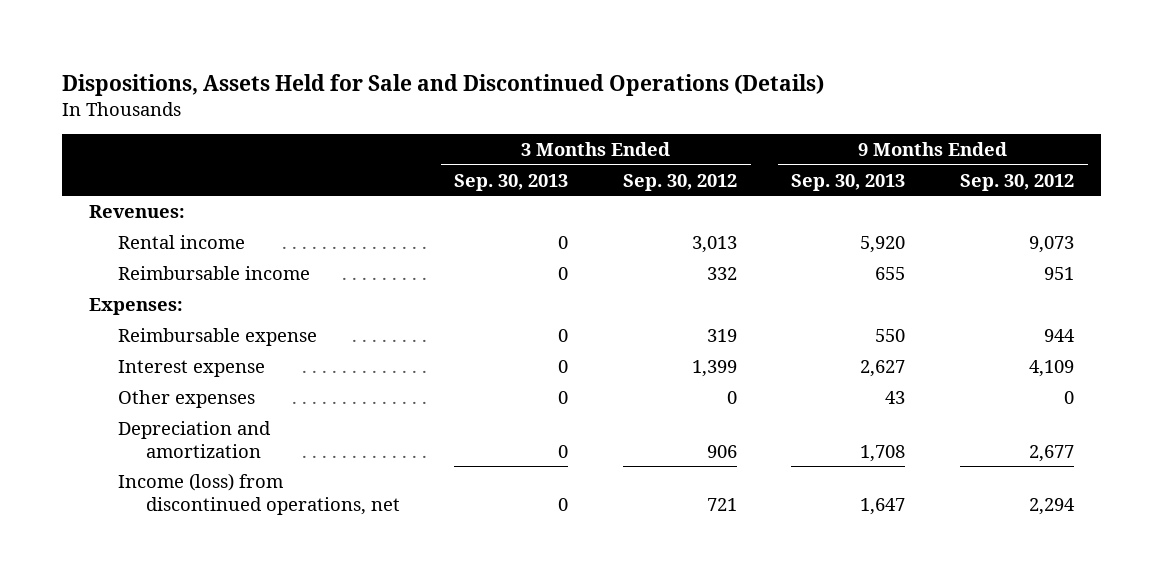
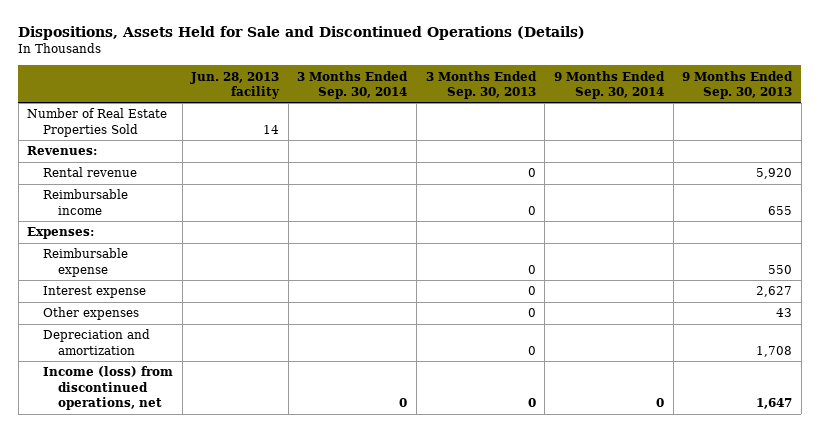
- | 3 Months Ended Sep. 30, 2013 | 3 Months Ended Sep. 30, 2012 | 9 Months Ended Sep. 30, 2013 | 9 Months Ended Sep. 30, 2012
+ | Jun. 28, 2013 facility | 3 Months Ended Sep. 30, 2014 | 3 Months Ended Sep. 30, 2013 | 9 Months Ended Sep. 30, 2014 | 9 Months Ended Sep. 30, 2013
+ Number of Real Estate Properties Sold | 14 | | | |
- Rental income | 0 | 3,013 | 5,920 | 9,073
+ Rental revenue | | | 0 | | 5,920

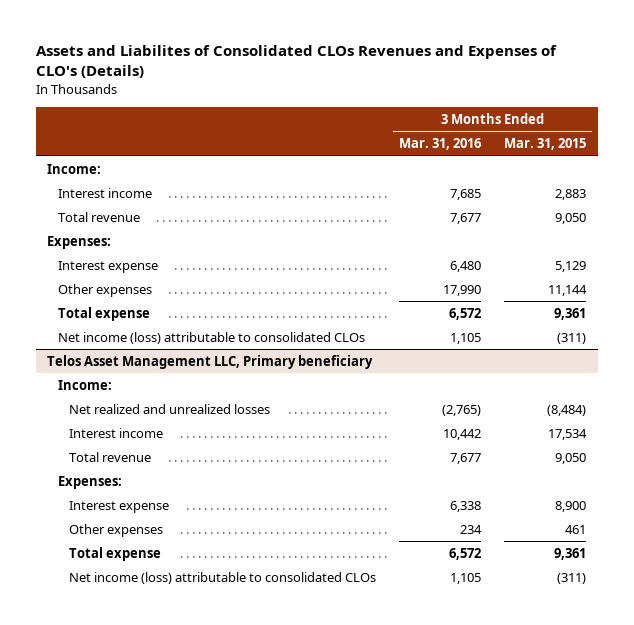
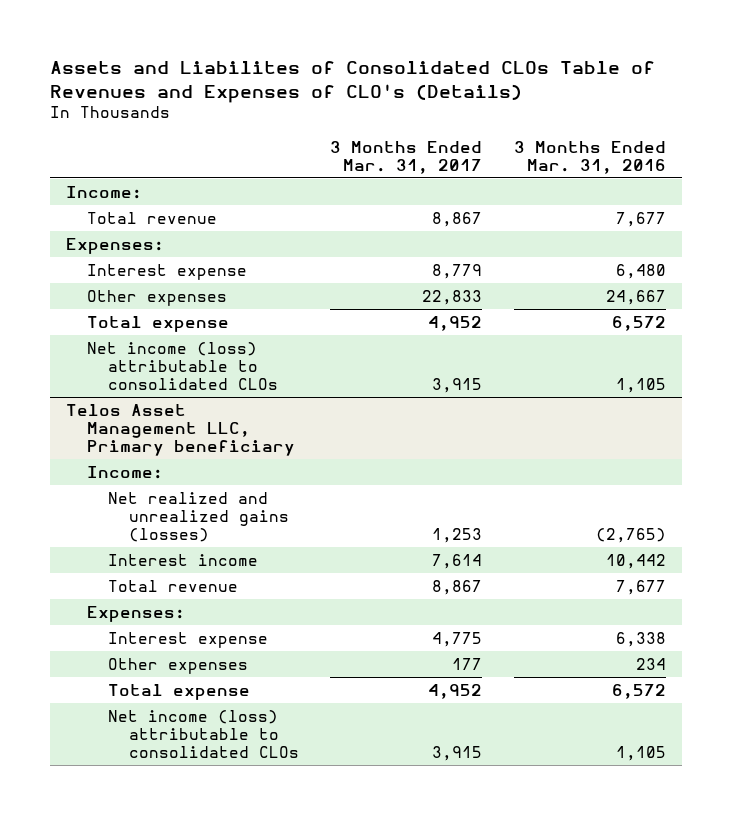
- Assets and Liabilites of Consolidated CLOs Revenues and Expenses of CLO's (Details)
+ Assets and Liabilites of Consolidated CLOs Table of Revenues and Expenses of CLO's (Details)
- | 3 Months Ended Mar. 31, 2016 | 3 Months Ended Mar. 31, 2015
+ | 3 Months Ended Mar. 31, 2017 | 3 Months Ended Mar. 31, 2016
- Interest income | 7,685 | 2,883
- Other expenses | 17,990 | 11,144
+ Other expenses | 22,833 | 24,667
@ Telos Asset Management LLC, Primary beneficiary
- Net realized and unrealized losses | (2,765) | (8,484)
+ Net realized and unrealized gains (losses) | 1,253 | (2,765)

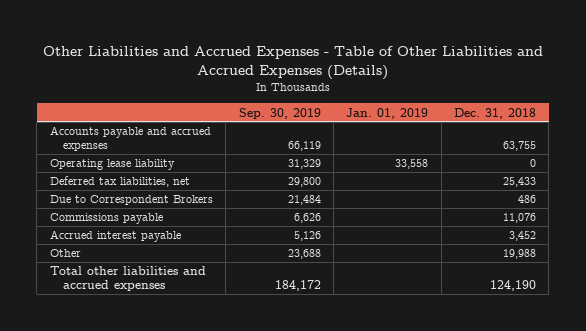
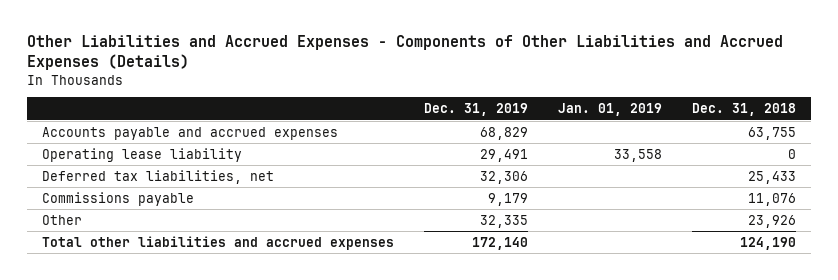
- Other Liabilities and Accrued Expenses - Table of Other Liabilities and Accrued Expenses (Details)
+ Other Liabilities and Accrued Expenses - Components of Other Liabilities and Accrued Expenses (Details)
- | Sep. 30, 2019 | Jan. 01, 2019 | Dec. 31, 2018
+ | Dec. 31, 2019 | Jan. 01, 2019 | Dec. 31, 2018
- Due to Correspondent Brokers | 21,484 | | 486
- Accrued interest payable | 5,126 | | 3,452
- Other | 23,688 | | 19,988
+ Other | 32,335 | | 23,926

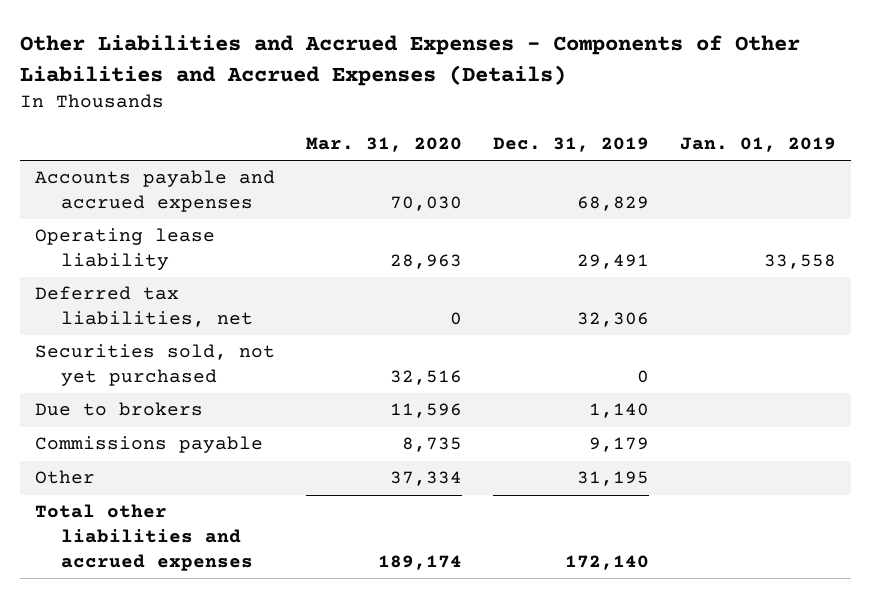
- | Dec. 31, 2019 | Jan. 01, 2019 | Dec. 31, 2018
+ | Mar. 31, 2020 | Dec. 31, 2019 | Jan. 01, 2019
+ Securities sold, not yet purchased | 32,516 | 0 |
+ Due to brokers | 11,596 | 1,140 |
- Other | 32,335 | | 23,926
+ Other | 37,334 | 31,195 |

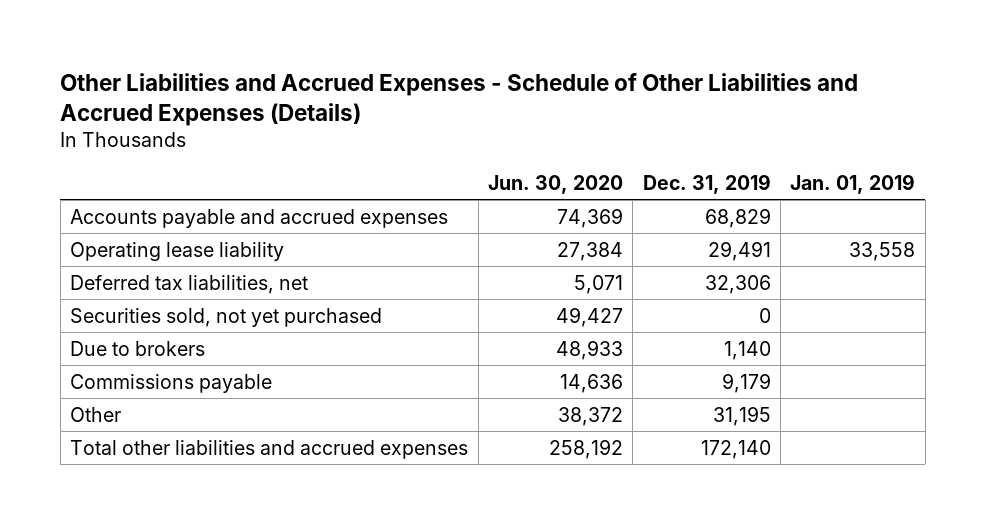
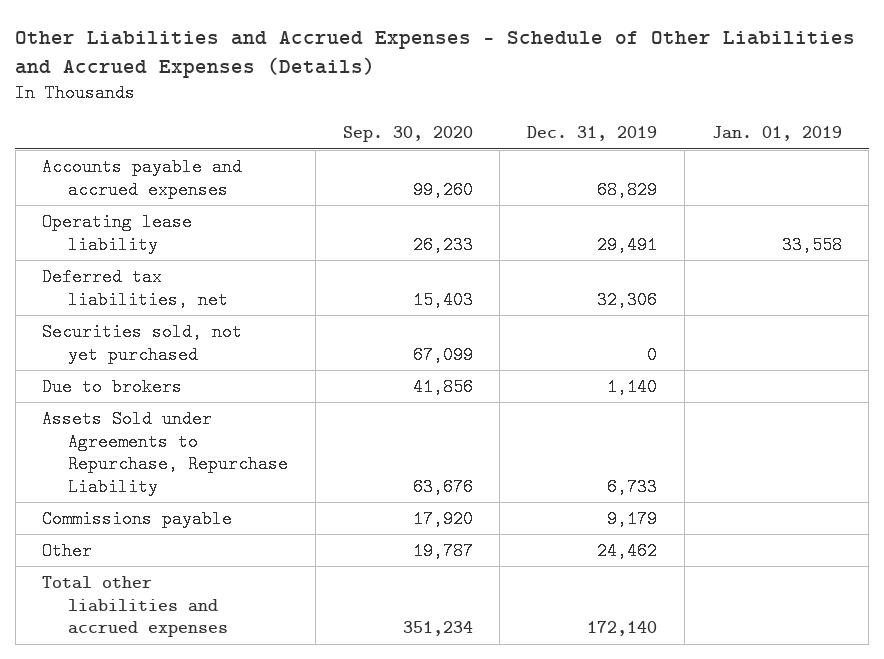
- | Jun. 30, 2020 | Dec. 31, 2019 | Jan. 01, 2019
+ | Sep. 30, 2020 | Dec. 31, 2019 | Jan. 01, 2019
+ Assets Sold under Agreements to Repurchase, Repurchase Liability | 63,676 | 6,733 |
- Other | 38,372 | 31,195 |
+ Other | 19,787 | 24,462 |

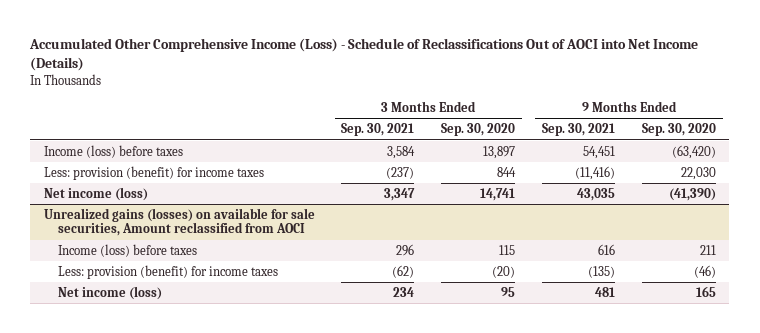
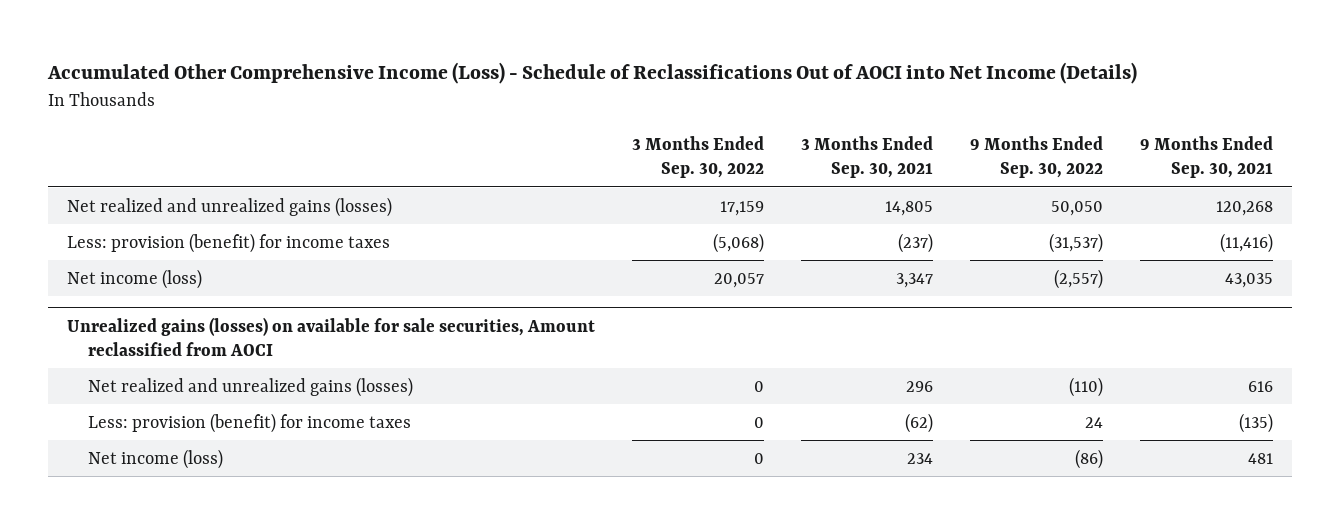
- | 3 Months Ended Sep. 30, 2021 | 3 Months Ended Sep. 30, 2020 | 9 Months Ended Sep. 30, 2021 | 9 Months Ended Sep. 30, 2020
+ | 3 Months Ended Sep. 30, 2022 | 3 Months Ended Sep. 30, 2021 | 9 Months Ended Sep. 30, 2022 | 9 Months Ended Sep. 30, 2021
- Income (loss) before taxes | 3,584 | 13,897 | 54,451 | (63,420)
+ Net realized and unrealized gains (losses) | 17,159 | 14,805 | 50,050 | 120,268
@ Unrealized gains (losses) on available for sale securities, Amount reclassified from AOCI
- Income (loss) before taxes | 296 | 115 | 616 | 211
+ Net realized and unrealized gains (losses) | 0 | 296 | (110) | 616

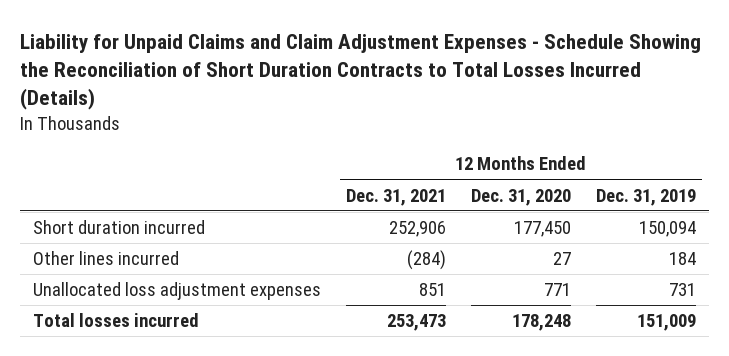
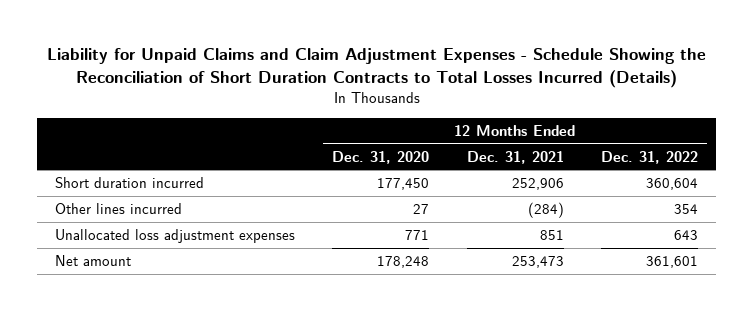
- | 12 Months Ended Dec. 31, 2021 | 12 Months Ended Dec. 31, 2020 | 12 Months Ended Dec. 31, 2019
+ | 12 Months Ended Dec. 31, 2020 | 12 Months Ended Dec. 31, 2021 | 12 Months Ended Dec. 31, 2022
- Total losses incurred | 253,473 | 178,248 | 151,009
+ Net amount | 178,248 | 253,473 | 361,601

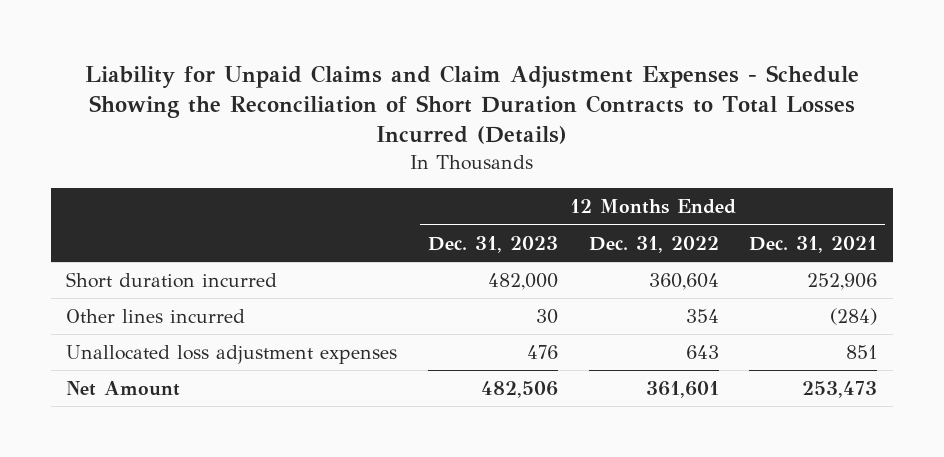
- | 12 Months Ended Dec. 31, 2020 | 12 Months Ended Dec. 31, 2021 | 12 Months Ended Dec. 31, 2022
+ | 12 Months Ended Dec. 31, 2023 | 12 Months Ended Dec. 31, 2022 | 12 Months Ended Dec. 31, 2021
- Net amount | 178,248 | 253,473 | 361,601
+ Net Amount | 482,506 | 361,601 | 253,473

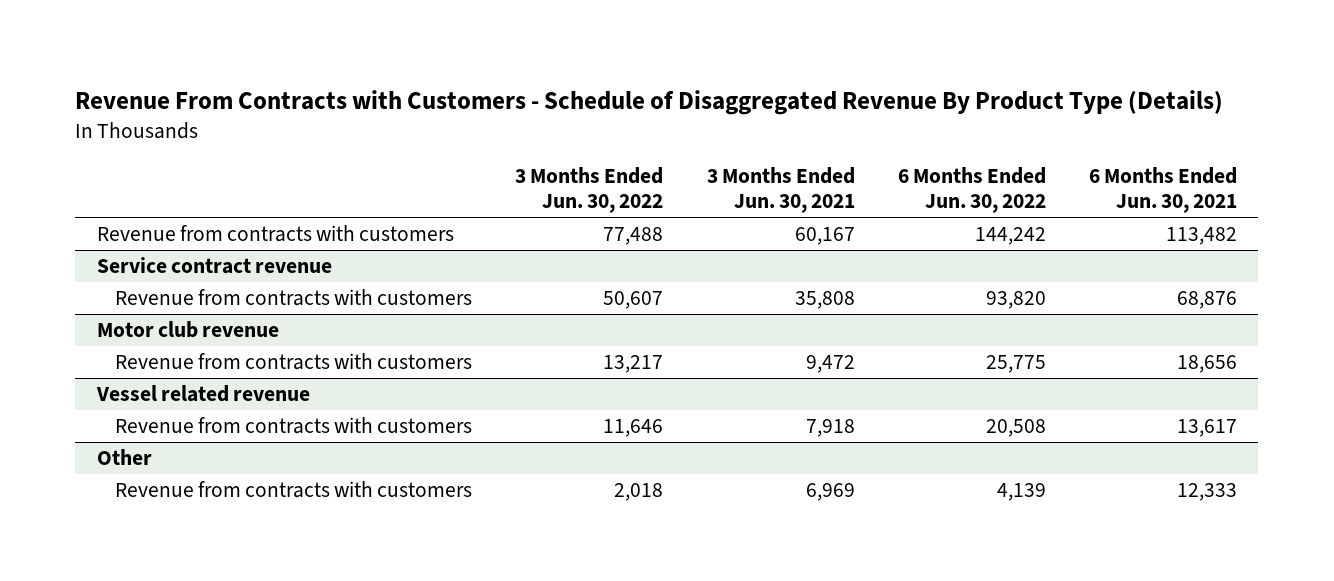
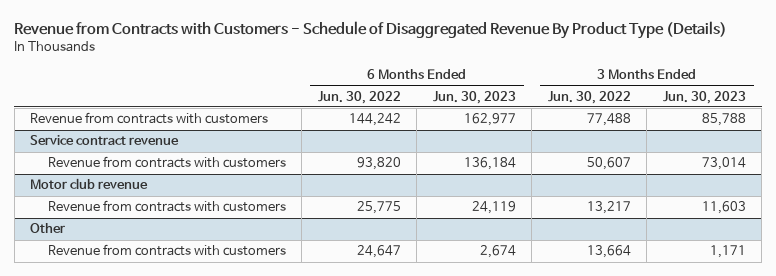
- Revenue From Contracts with Customers - Schedule of Disaggregated Revenue By Product Type (Details)
+ Revenue from Contracts with Customers - Schedule of Disaggregated Revenue By Product Type (Details)
- | 3 Months Ended Jun. 30, 2022 | 3 Months Ended Jun. 30, 2021 | 6 Months Ended Jun. 30, 2022 | 6 Months Ended Jun. 30, 2021
+ | 6 Months Ended Jun. 30, 2022 | 6 Months Ended Jun. 30, 2023 | 3 Months Ended Jun. 30, 2022 | 3 Months Ended Jun. 30, 2023
- Vessel related revenue
- Revenue from contracts with customers | 11,646 | 7,918 | 20,508 | 13,617
@ Other
- Revenue from contracts with customers | 2,018 | 6,969 | 4,139 | 12,333
+ Revenue from contracts with customers | 24,647 | 2,674 | 13,664 | 1,171

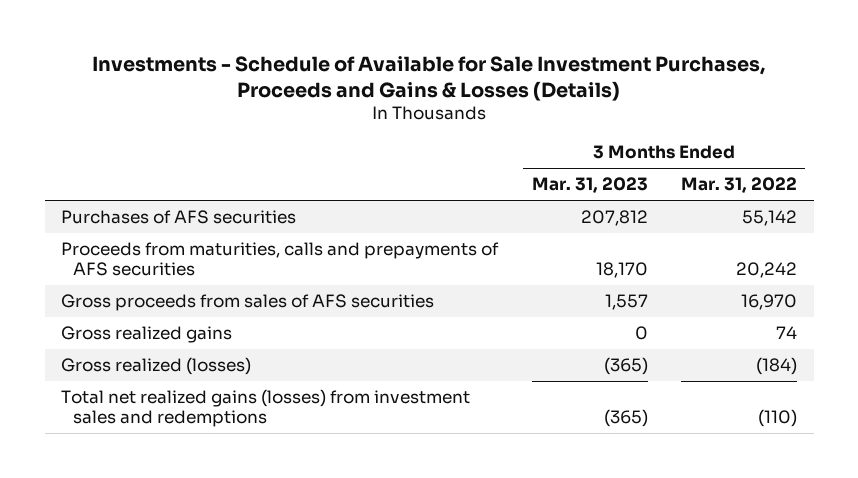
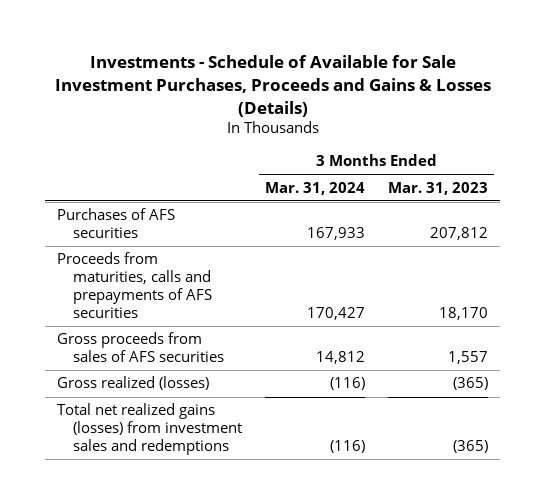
- | 3 Months Ended Mar. 31, 2023 | 3 Months Ended Mar. 31, 2022
+ | 3 Months Ended Mar. 31, 2024 | 3 Months Ended Mar. 31, 2023
- Gross realized gains | 0 | 74

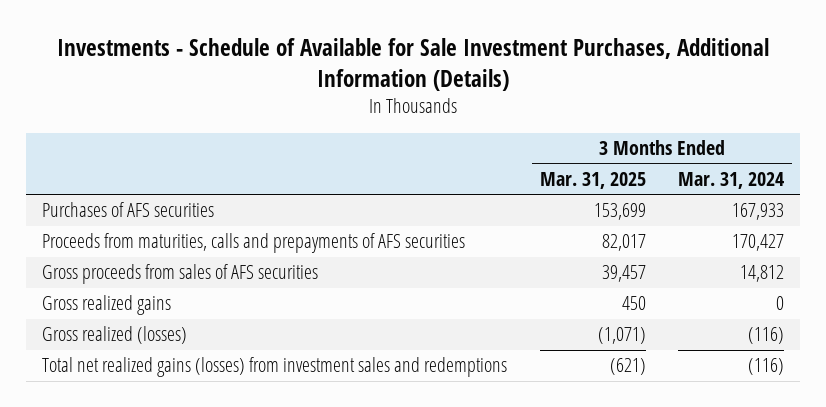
- Investments - Schedule of Available for Sale Investment Purchases, Proceeds and Gains & Losses (Details)
+ Investments - Schedule of Available for Sale Investment Purchases, Additional Information (Details)
- | 3 Months Ended Mar. 31, 2024 | 3 Months Ended Mar. 31, 2023
+ | 3 Months Ended Mar. 31, 2025 | 3 Months Ended Mar. 31, 2024
+ Gross realized gains | 450 | 0

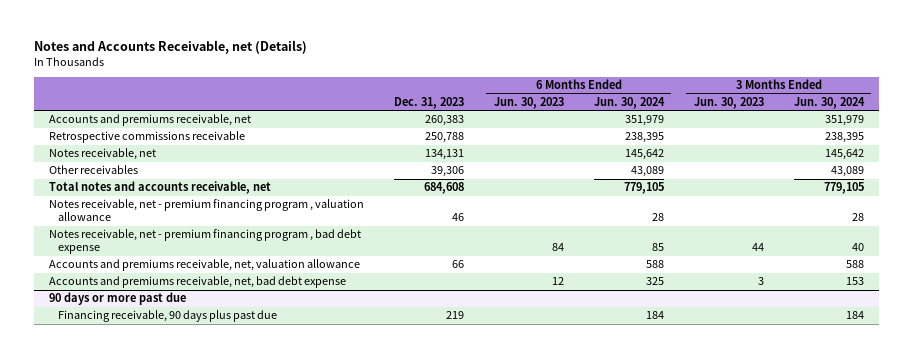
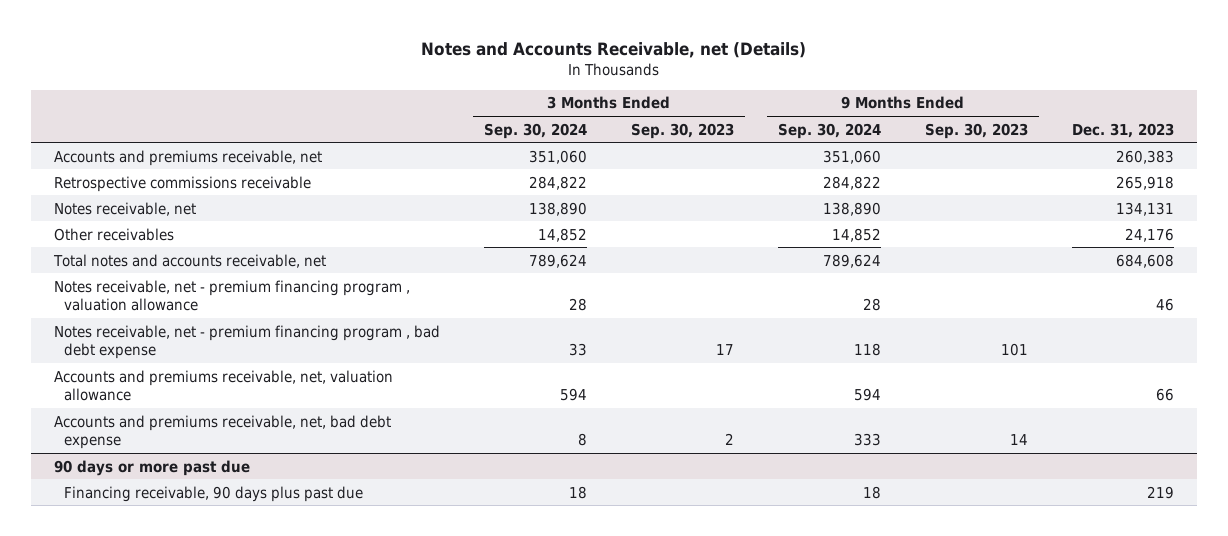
- | Dec. 31, 2023 | 6 Months Ended Jun. 30, 2023 | 6 Months Ended Jun. 30, 2024 | 3 Months Ended Jun. 30, 2023 | 3 Months Ended Jun. 30, 2024
+ | 3 Months Ended Sep. 30, 2024 | 3 Months Ended Sep. 30, 2023 | 9 Months Ended Sep. 30, 2024 | 9 Months Ended Sep. 30, 2023 | Dec. 31, 2023
- Retrospective commissions receivable | 250,788 | | 238,395 | | 238,395
+ Retrospective commissions receivable | 284,822 | | 284,822 | | 265,918
- Other receivables | 39,306 | | 43,089 | | 43,089
+ Other receivables | 14,852 | | 14,852 | | 24,176

